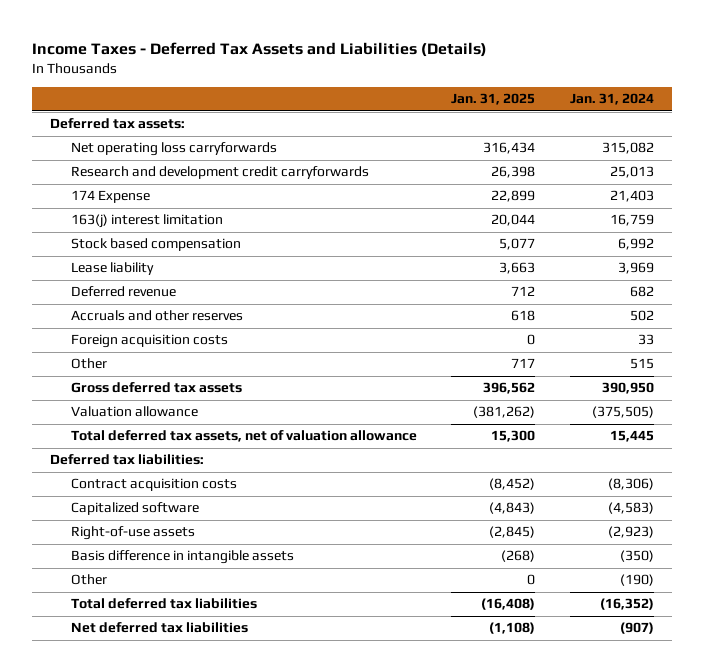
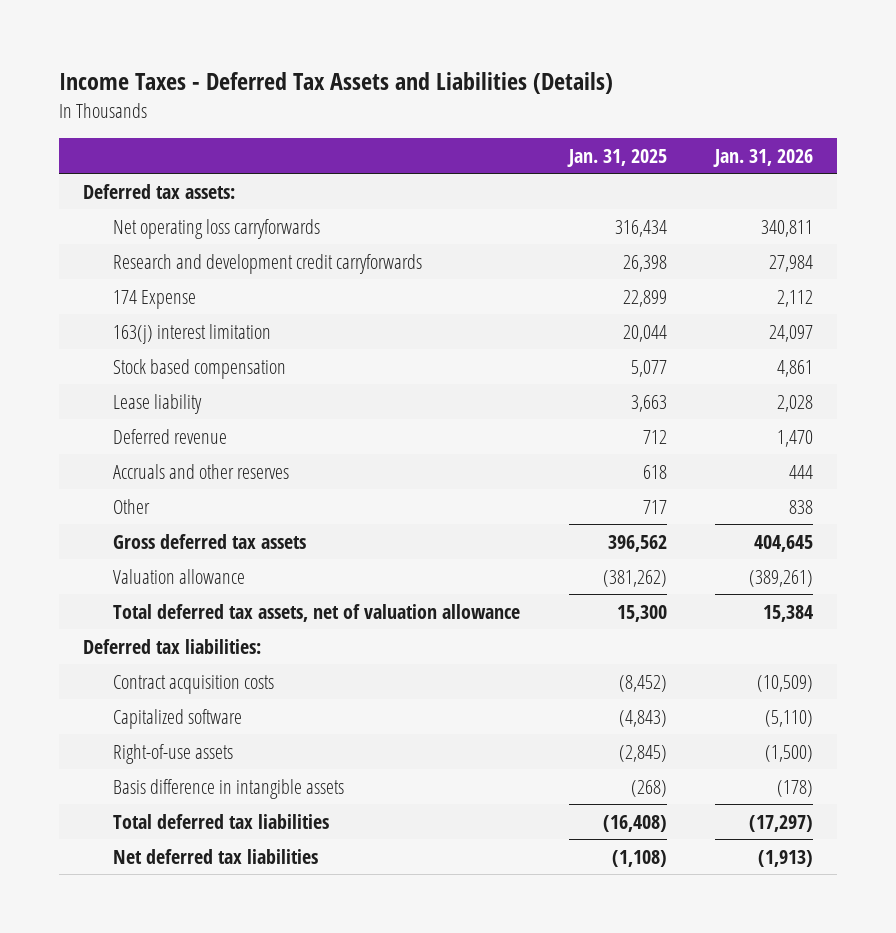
- | Jan. 31, 2025 | Jan. 31, 2024
+ | Jan. 31, 2025 | Jan. 31, 2026
- Foreign acquisition costs | 0 | 33
- Other | 0 | (190)

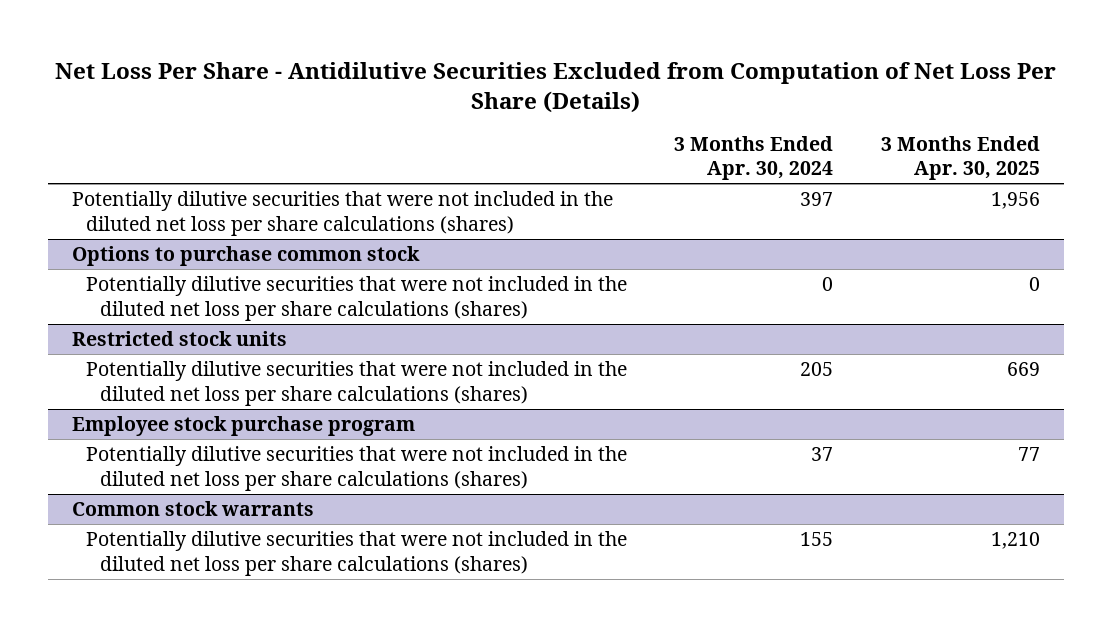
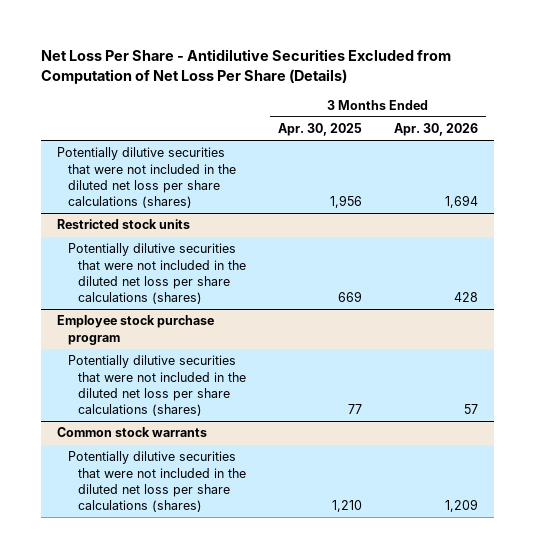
- | 3 Months Ended Apr. 30, 2024 | 3 Months Ended Apr. 30, 2025
+ | 3 Months Ended Apr. 30, 2025 | 3 Months Ended Apr. 30, 2026
- Options to purchase common stock
- Potentially dilutive securities that were not included in the diluted net loss per share calculations (shares) | 0 | 0

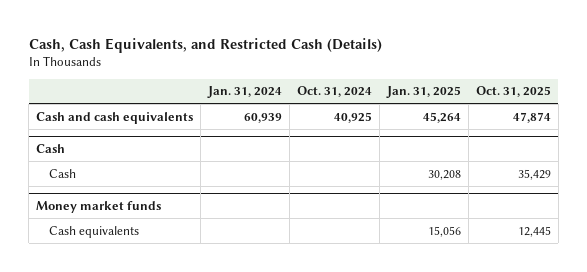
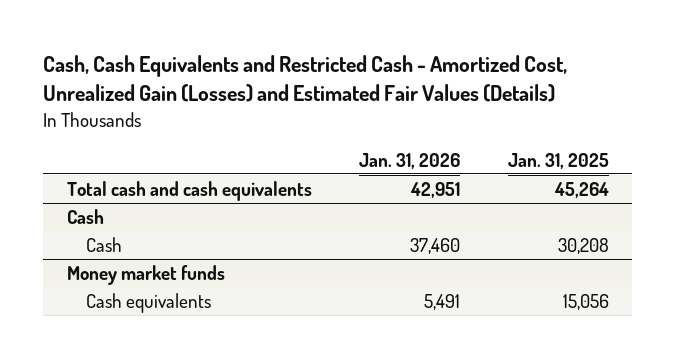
- Cash, Cash Equivalents, and Restricted Cash (Details)
+ Cash, Cash Equivalents and Restricted Cash - Amortized Cost, Unrealized Gain (Losses) and Estimated Fair Values (Details)
- | Jan. 31, 2024 | Oct. 31, 2024 | Jan. 31, 2025 | Oct. 31, 2025
+ | Jan. 31, 2026 | Jan. 31, 2025
- Cash and cash equivalents | 60,939 | 40,925 | 45,264 | 47,874
+ Total cash and cash equivalents | 42,951 | 45,264

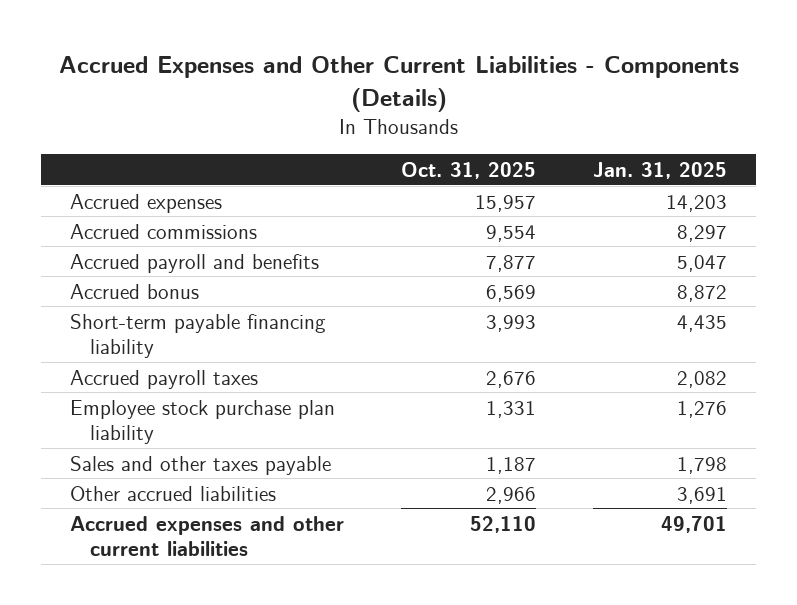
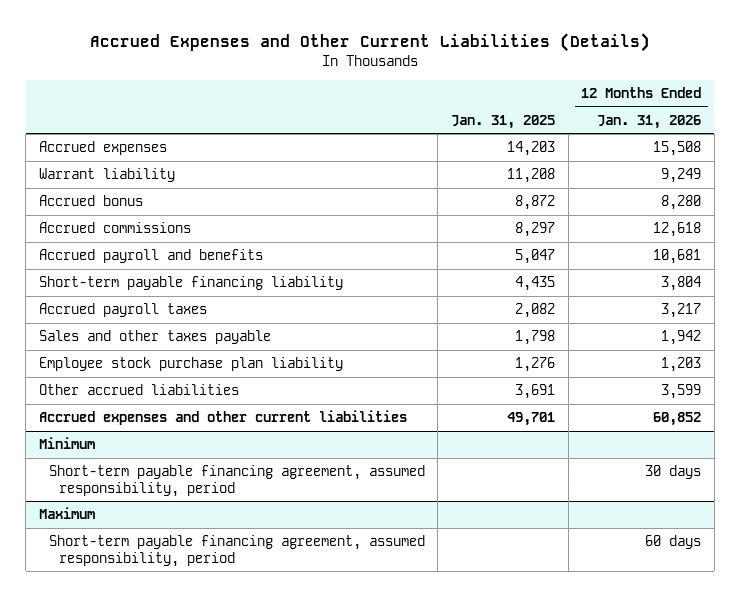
- Accrued Expenses and Other Current Liabilities - Components (Details)
+ Accrued Expenses and Other Current Liabilities (Details)
- | Oct. 31, 2025 | Jan. 31, 2025
+ | Jan. 31, 2025 | 12 Months Ended Jan. 31, 2026
+ Warrant liability | 11,208 | 9,249
moved up: Accrued bonus | 8,872 | 8,280
moved down: Employee stock purchase plan liability | 1,276 | 1,203
+ Minimum
+ Short-term payable financing agreement, assumed responsibility, period | | 30 days
+ Maximum
+ Short-term payable financing agreement, assumed responsibility, period | | 60 days

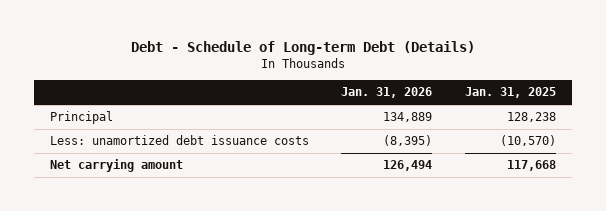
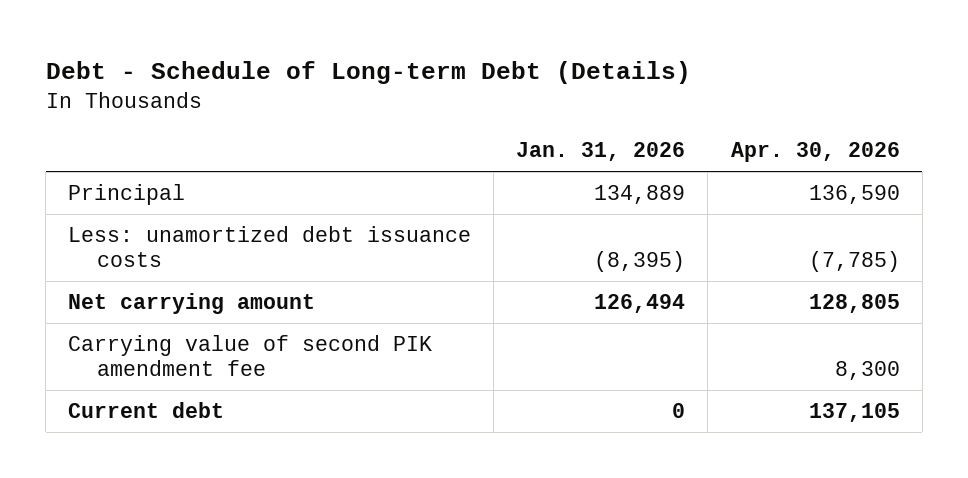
- | Jan. 31, 2026 | Jan. 31, 2025
+ | Jan. 31, 2026 | Apr. 30, 2026
+ Carrying value of second PIK amendment fee | | 8,300
+ Current debt | 0 | 137,105

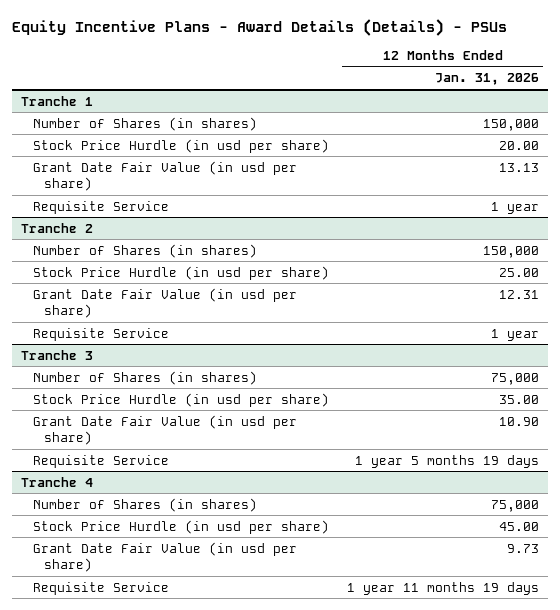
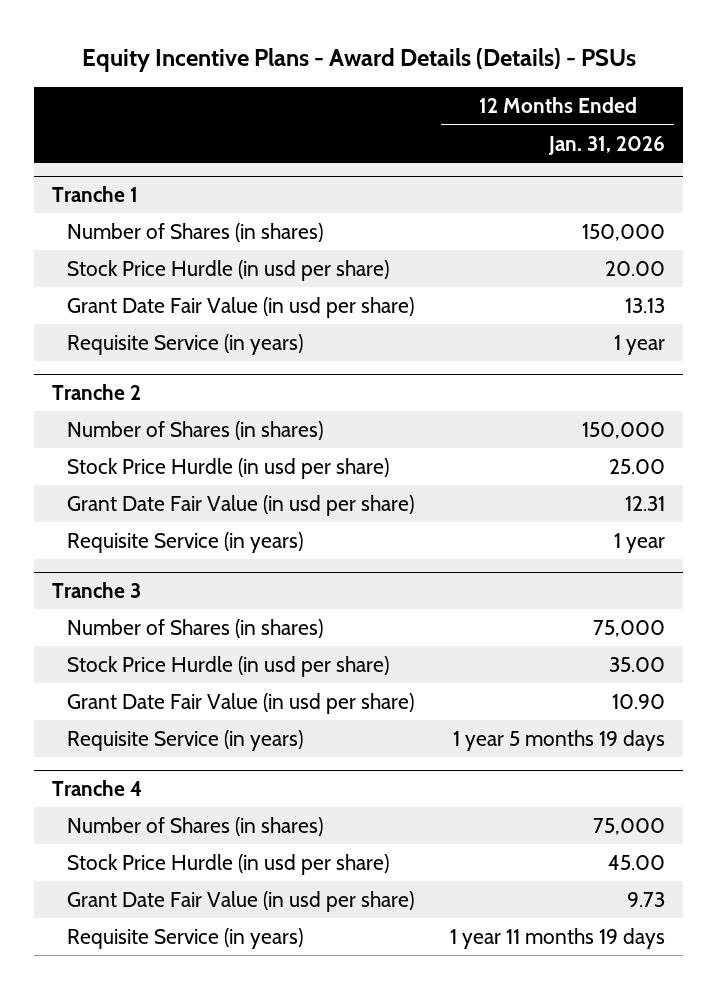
@ Tranche 1
- Requisite Service | 1 year
+ Requisite Service (in years) | 1 year
@ Tranche 2
- Requisite Service | 1 year
+ Requisite Service (in years) | 1 year
@ Tranche 3
- Requisite Service | 1 year 5 months 19 days
+ Requisite Service (in years) | 1 year 5 months 19 days
@ Tranche 4
- Requisite Service | 1 year 11 months 19 days
+ Requisite Service (in years) | 1 year 11 months 19 days

